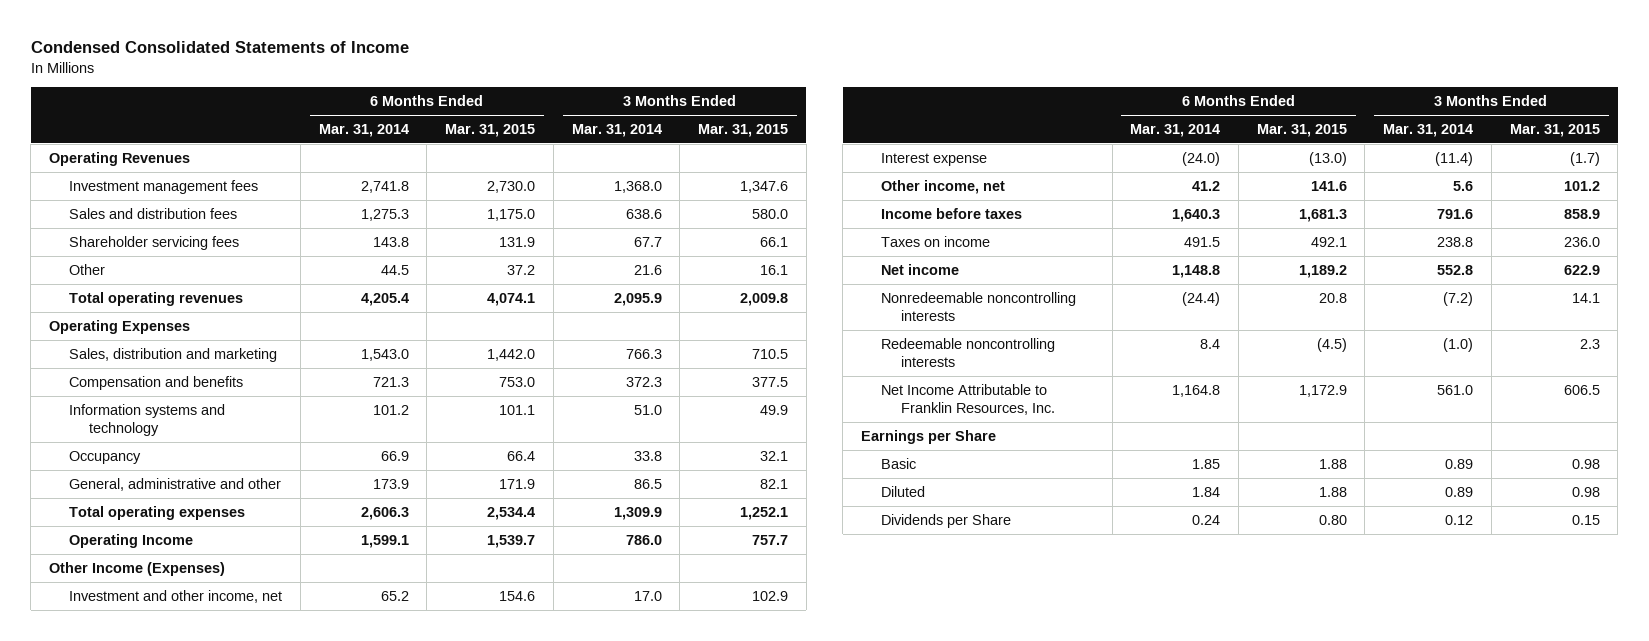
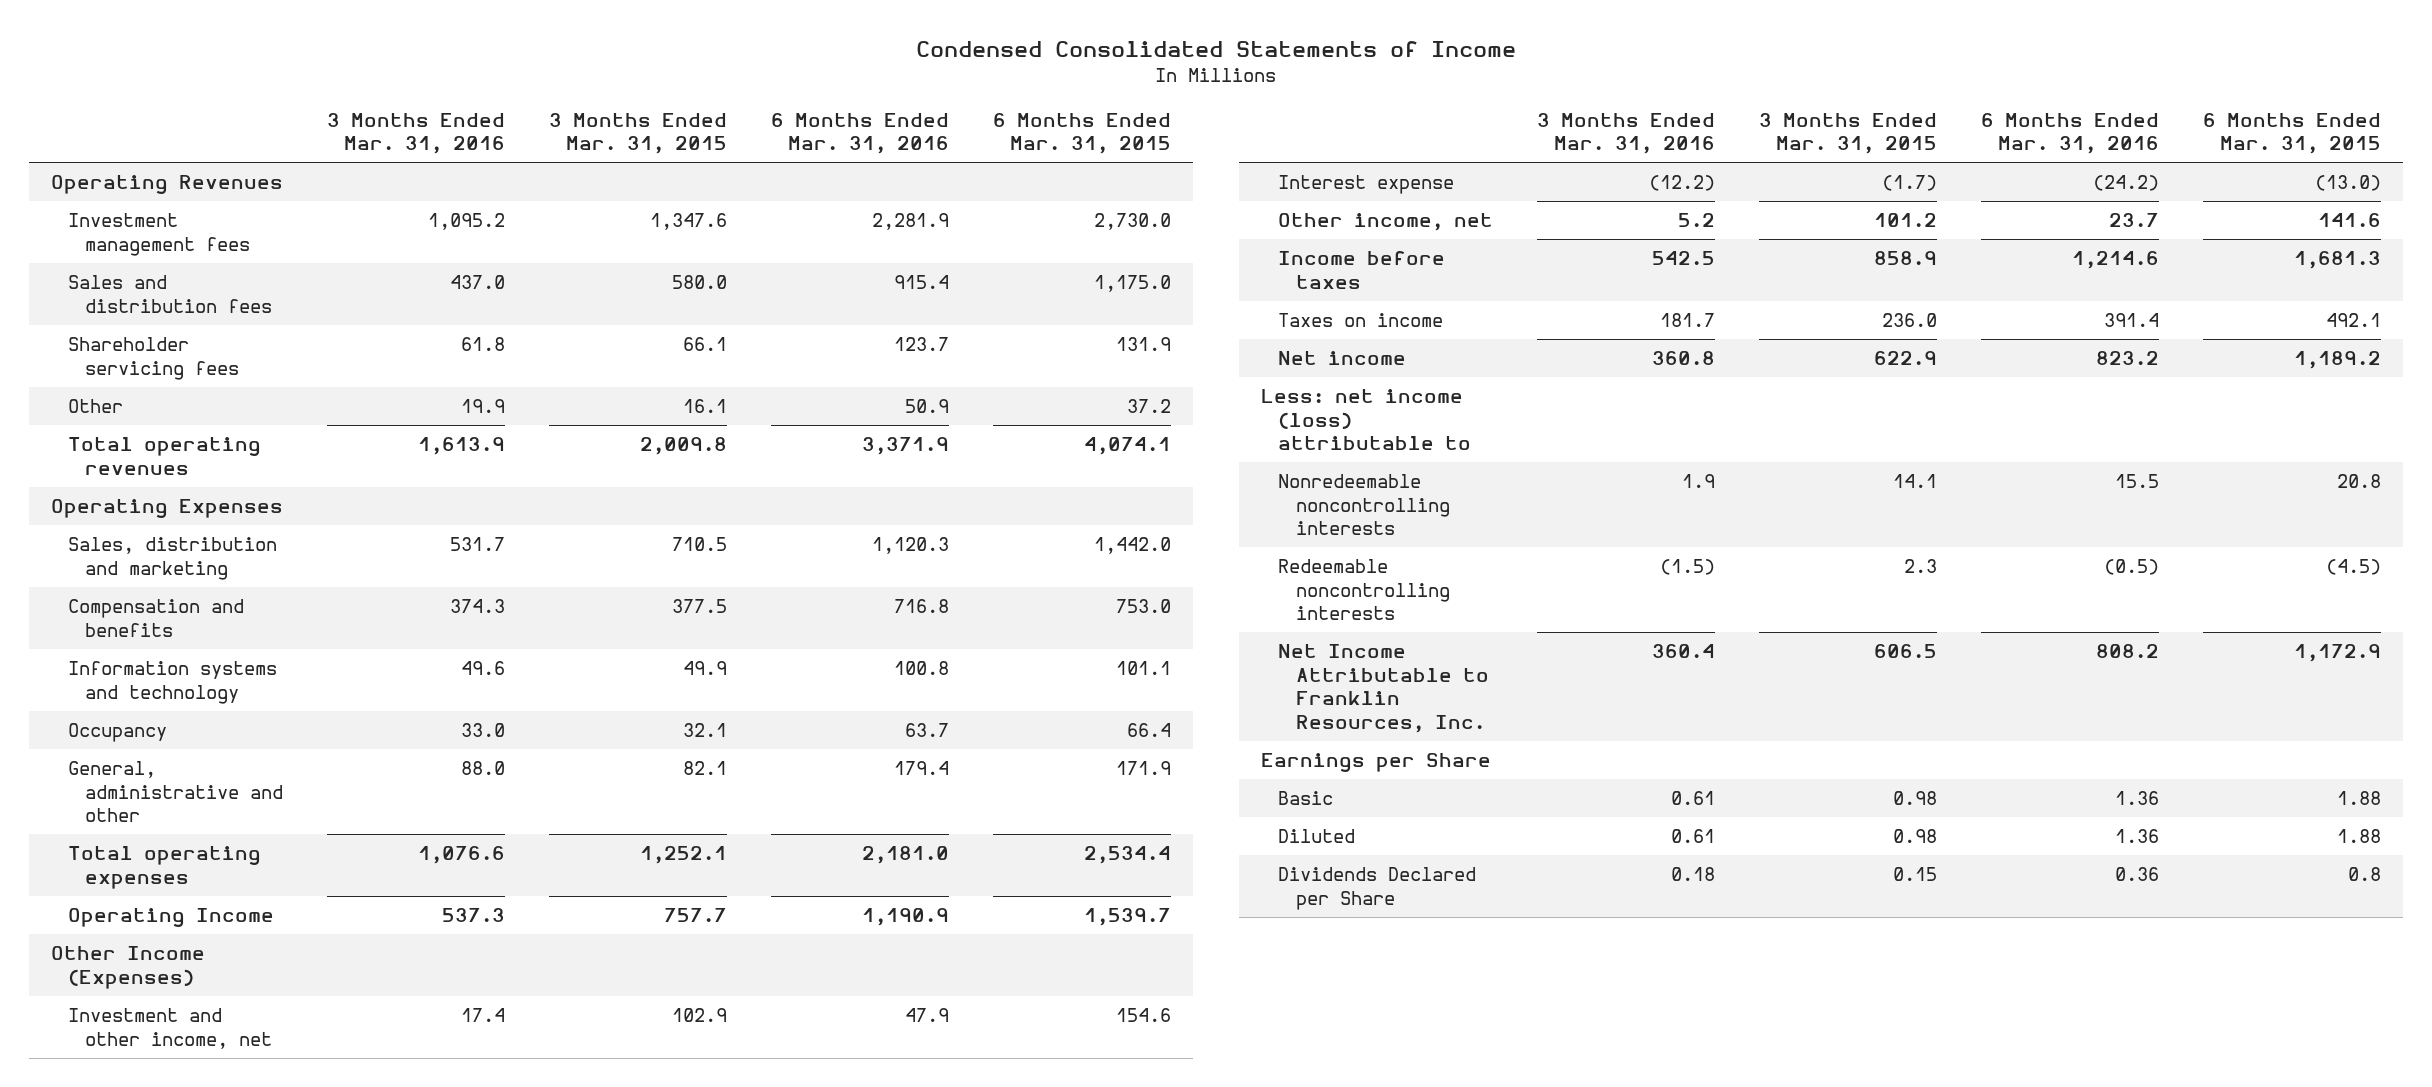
- | 6 Months Ended Mar. 31, 2014 | 6 Months Ended Mar. 31, 2015 | 3 Months Ended Mar. 31, 2014 | 3 Months Ended Mar. 31, 2015
+ | 3 Months Ended Mar. 31, 2016 | 3 Months Ended Mar. 31, 2015 | 6 Months Ended Mar. 31, 2016 | 6 Months Ended Mar. 31, 2015
+ Less: net income (loss) attributable to
- Dividends per Share | 0.24 | 0.80 | 0.12 | 0.15
+ Dividends Declared per Share | 0.18 | 0.15 | 0.36 | 0.8

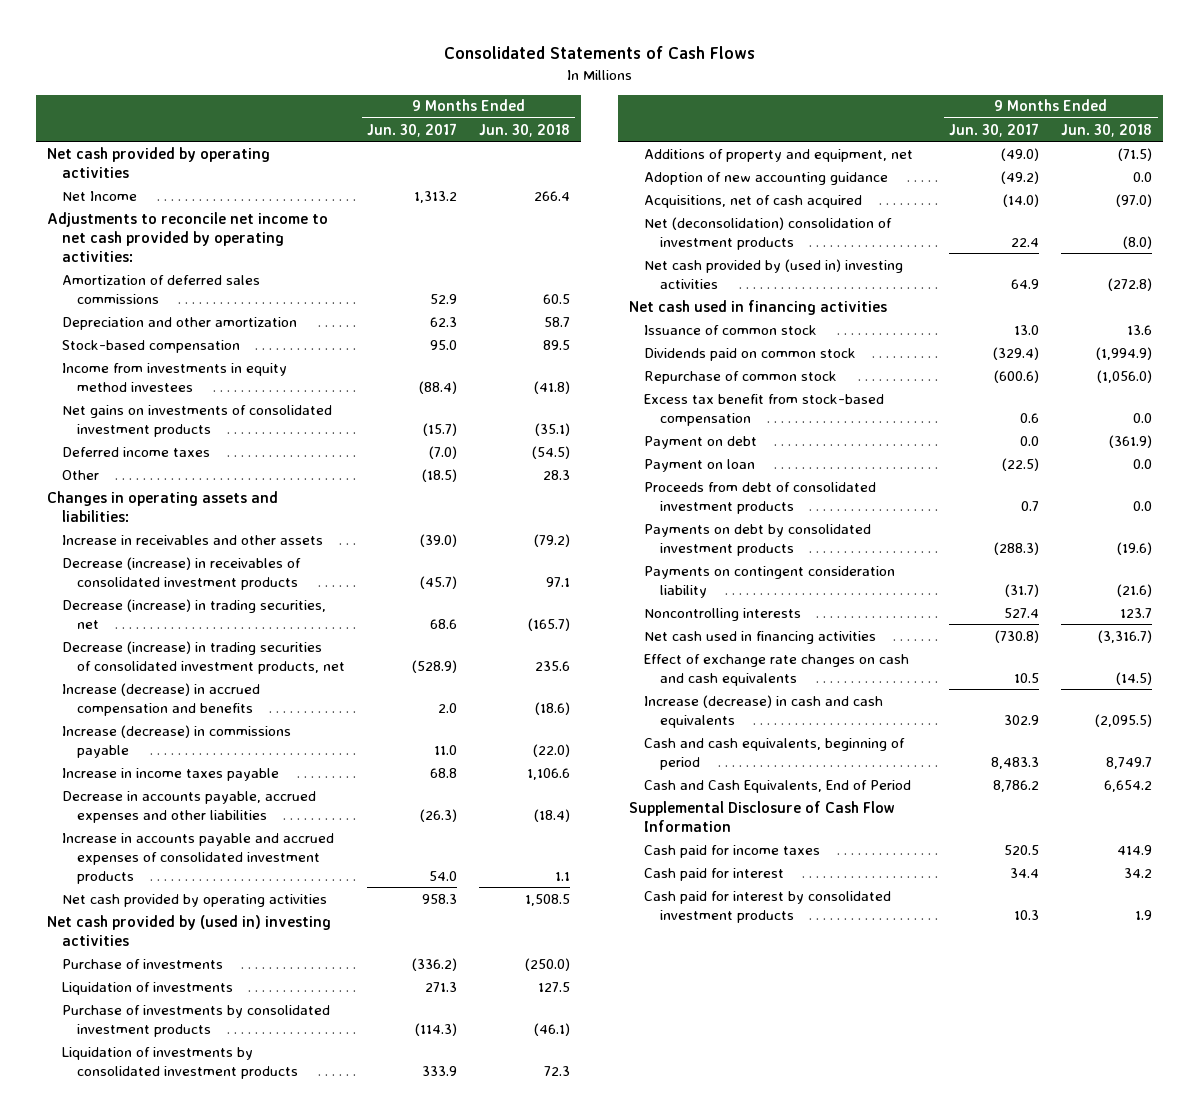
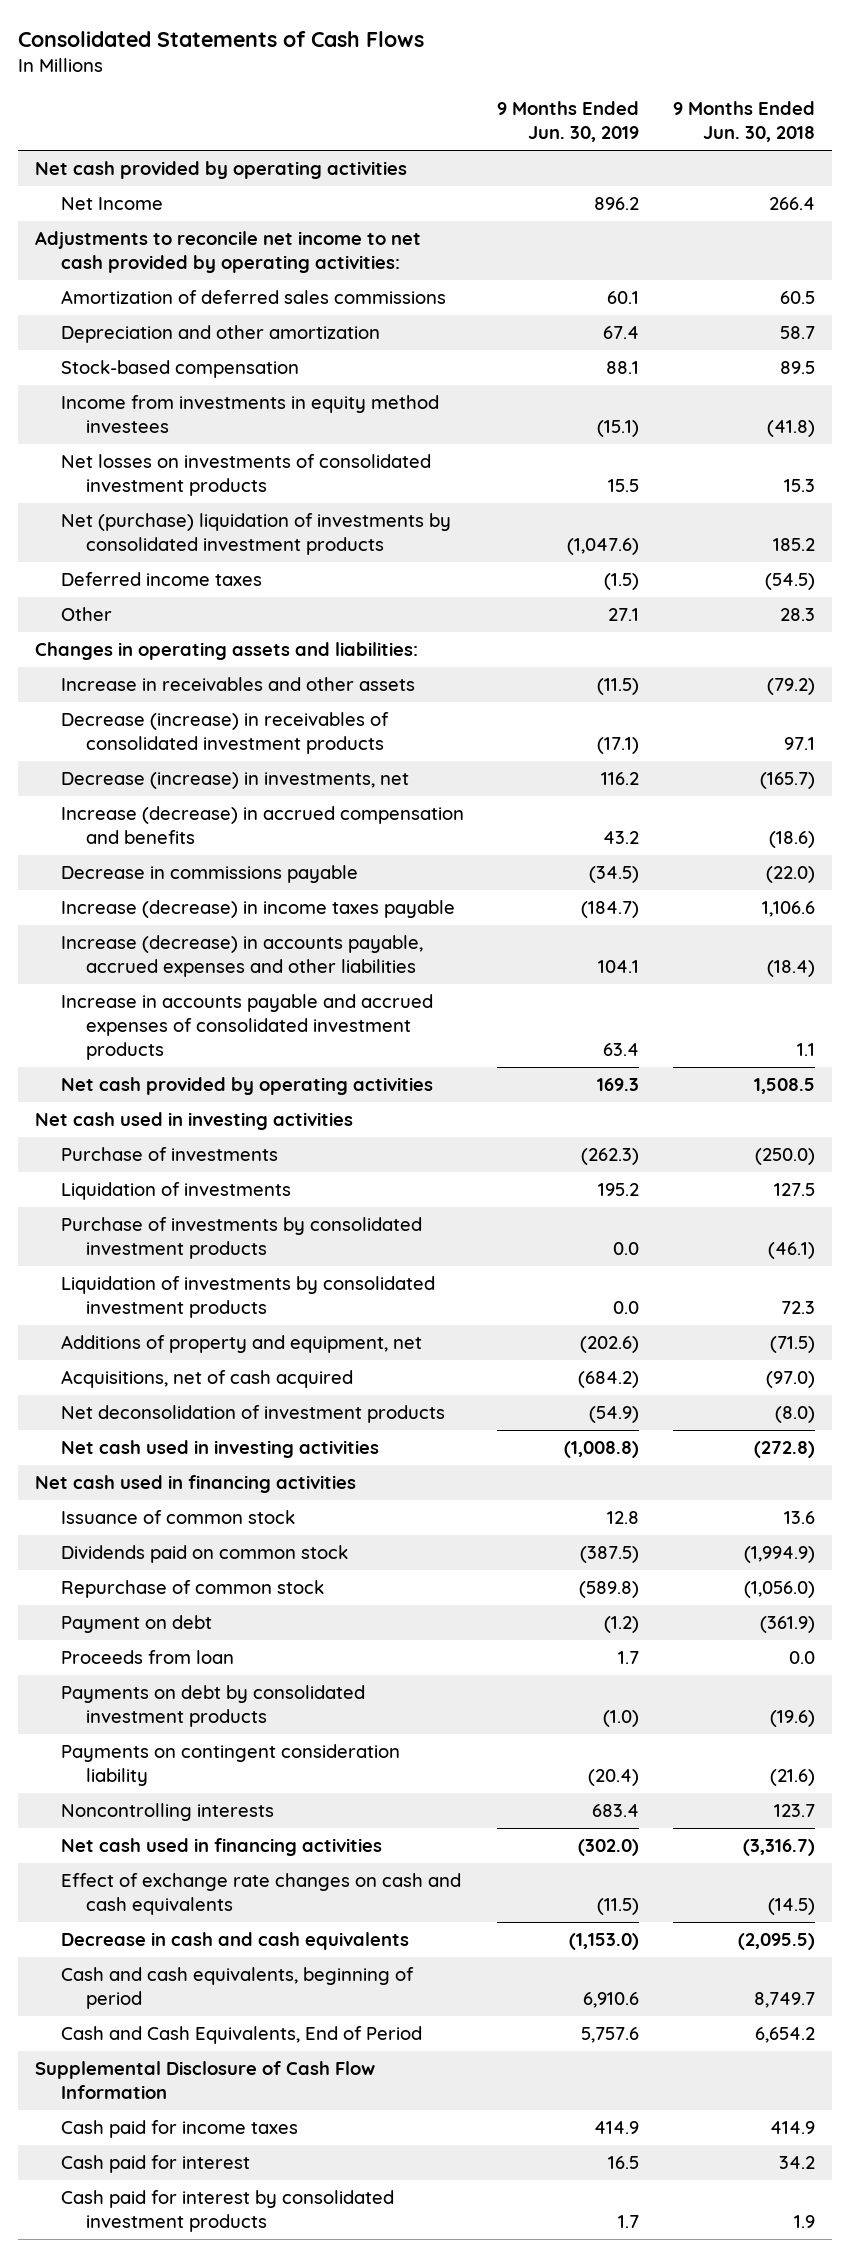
- | 9 Months Ended Jun. 30, 2017 | 9 Months Ended Jun. 30, 2018
+ | 9 Months Ended Jun. 30, 2019 | 9 Months Ended Jun. 30, 2018
- Net gains on investments of consolidated investment products | (15.7) | (35.1)
+ Net losses on investments of consolidated investment products | 15.5 | 15.3
+ Net (purchase) liquidation of investments by consolidated investment products | (1,047.6) | 185.2
- Decrease (increase) in trading securities, net | 68.6 | (165.7)
- Decrease (increase) in trading securities of consolidated investment products, net | (528.9) | 235.6
+ Decrease (increase) in investments, net | 116.2 | (165.7)
- Increase (decrease) in commissions payable | 11.0 | (22.0)
- Increase in income taxes payable | 68.8 | 1,106.6
- Decrease in accounts payable, accrued expenses and other liabilities | (26.3) | (18.4)
+ Decrease in commissions payable | (34.5) | (22.0)
+ Increase (decrease) in income taxes payable | (184.7) | 1,106.6
+ Increase (decrease) in accounts payable, accrued expenses and other liabilities | 104.1 | (18.4)
- Net cash provided by (used in) investing activities
+ Net cash used in investing activities
- Adoption of new accounting guidance | (49.2) | 0.0
- Net (deconsolidation) consolidation of investment products | 22.4 | (8.0)
- Net cash provided by (used in) investing activities | 64.9 | (272.8)
+ Net deconsolidation of investment products | (54.9) | (8.0)
+ Net cash used in investing activities | (1,008.8) | (272.8)
- Excess tax benefit from stock-based compensation | 0.6 | 0.0
- Payment on loan | (22.5) | 0.0
- Proceeds from debt of consolidated investment products | 0.7 | 0.0
+ Proceeds from loan | 1.7 | 0.0
- Increase (decrease) in cash and cash equivalents | 302.9 | (2,095.5)
+ Decrease in cash and cash equivalents | (1,153.0) | (2,095.5)

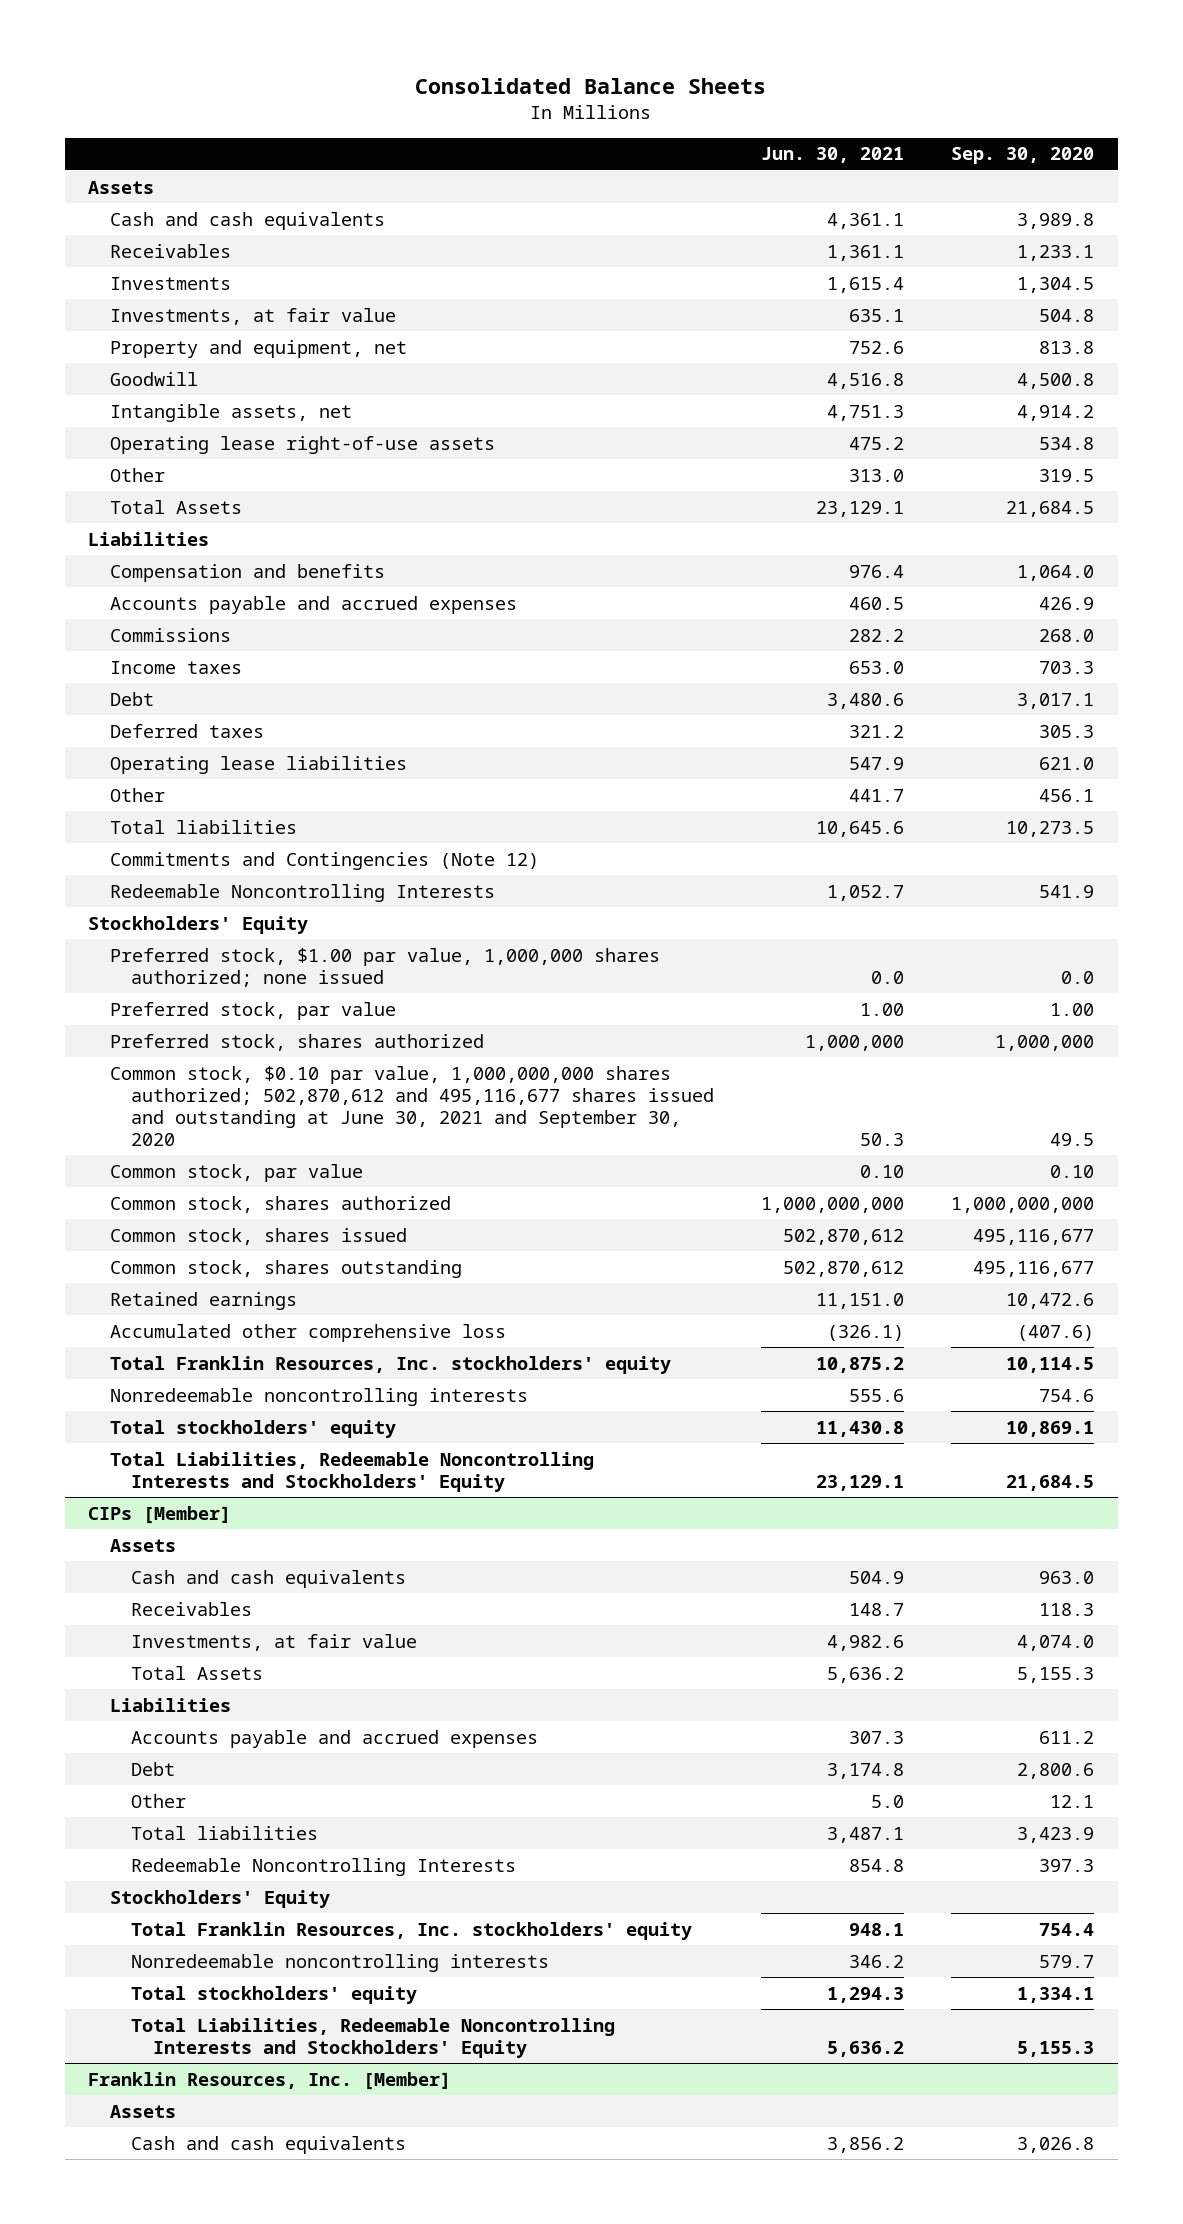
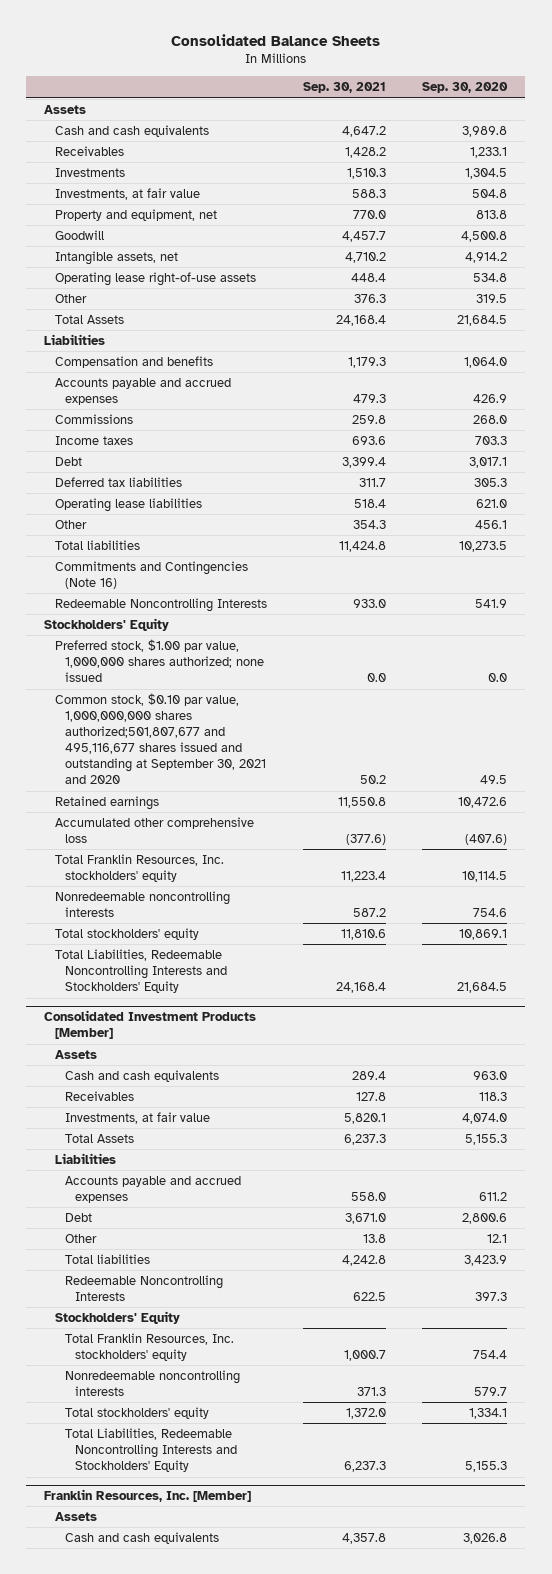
- | Jun. 30, 2021 | Sep. 30, 2020
+ | Sep. 30, 2021 | Sep. 30, 2020
- Deferred taxes | 321.2 | 305.3
+ Deferred tax liabilities | 311.7 | 305.3
- Commitments and Contingencies (Note 12)
+ Commitments and Contingencies (Note 16)
- Preferred stock, par value | 1.00 | 1.00
- Preferred stock, shares authorized | 1,000,000 | 1,000,000
- Common stock, $0.10 par value, 1,000,000,000 shares authorized; 502,870,612 and 495,116,677 shares issued and outstanding at June 30, 2021 and September 30, 2020 | 50.3 | 49.5
- Common stock, par value | 0.10 | 0.10
- Common stock, shares authorized | 1,000,000,000 | 1,000,000,000
- Common stock, shares issued | 502,870,612 | 495,116,677
- Common stock, shares outstanding | 502,870,612 | 495,116,677
+ Common stock, $0.10 par value, 1,000,000,000 shares authorized;501,807,677 and 495,116,677 shares issued and outstanding at September 30, 2021 and 2020 | 50.2 | 49.5
- CIPs [Member]
+ Consolidated Investment Products [Member]

